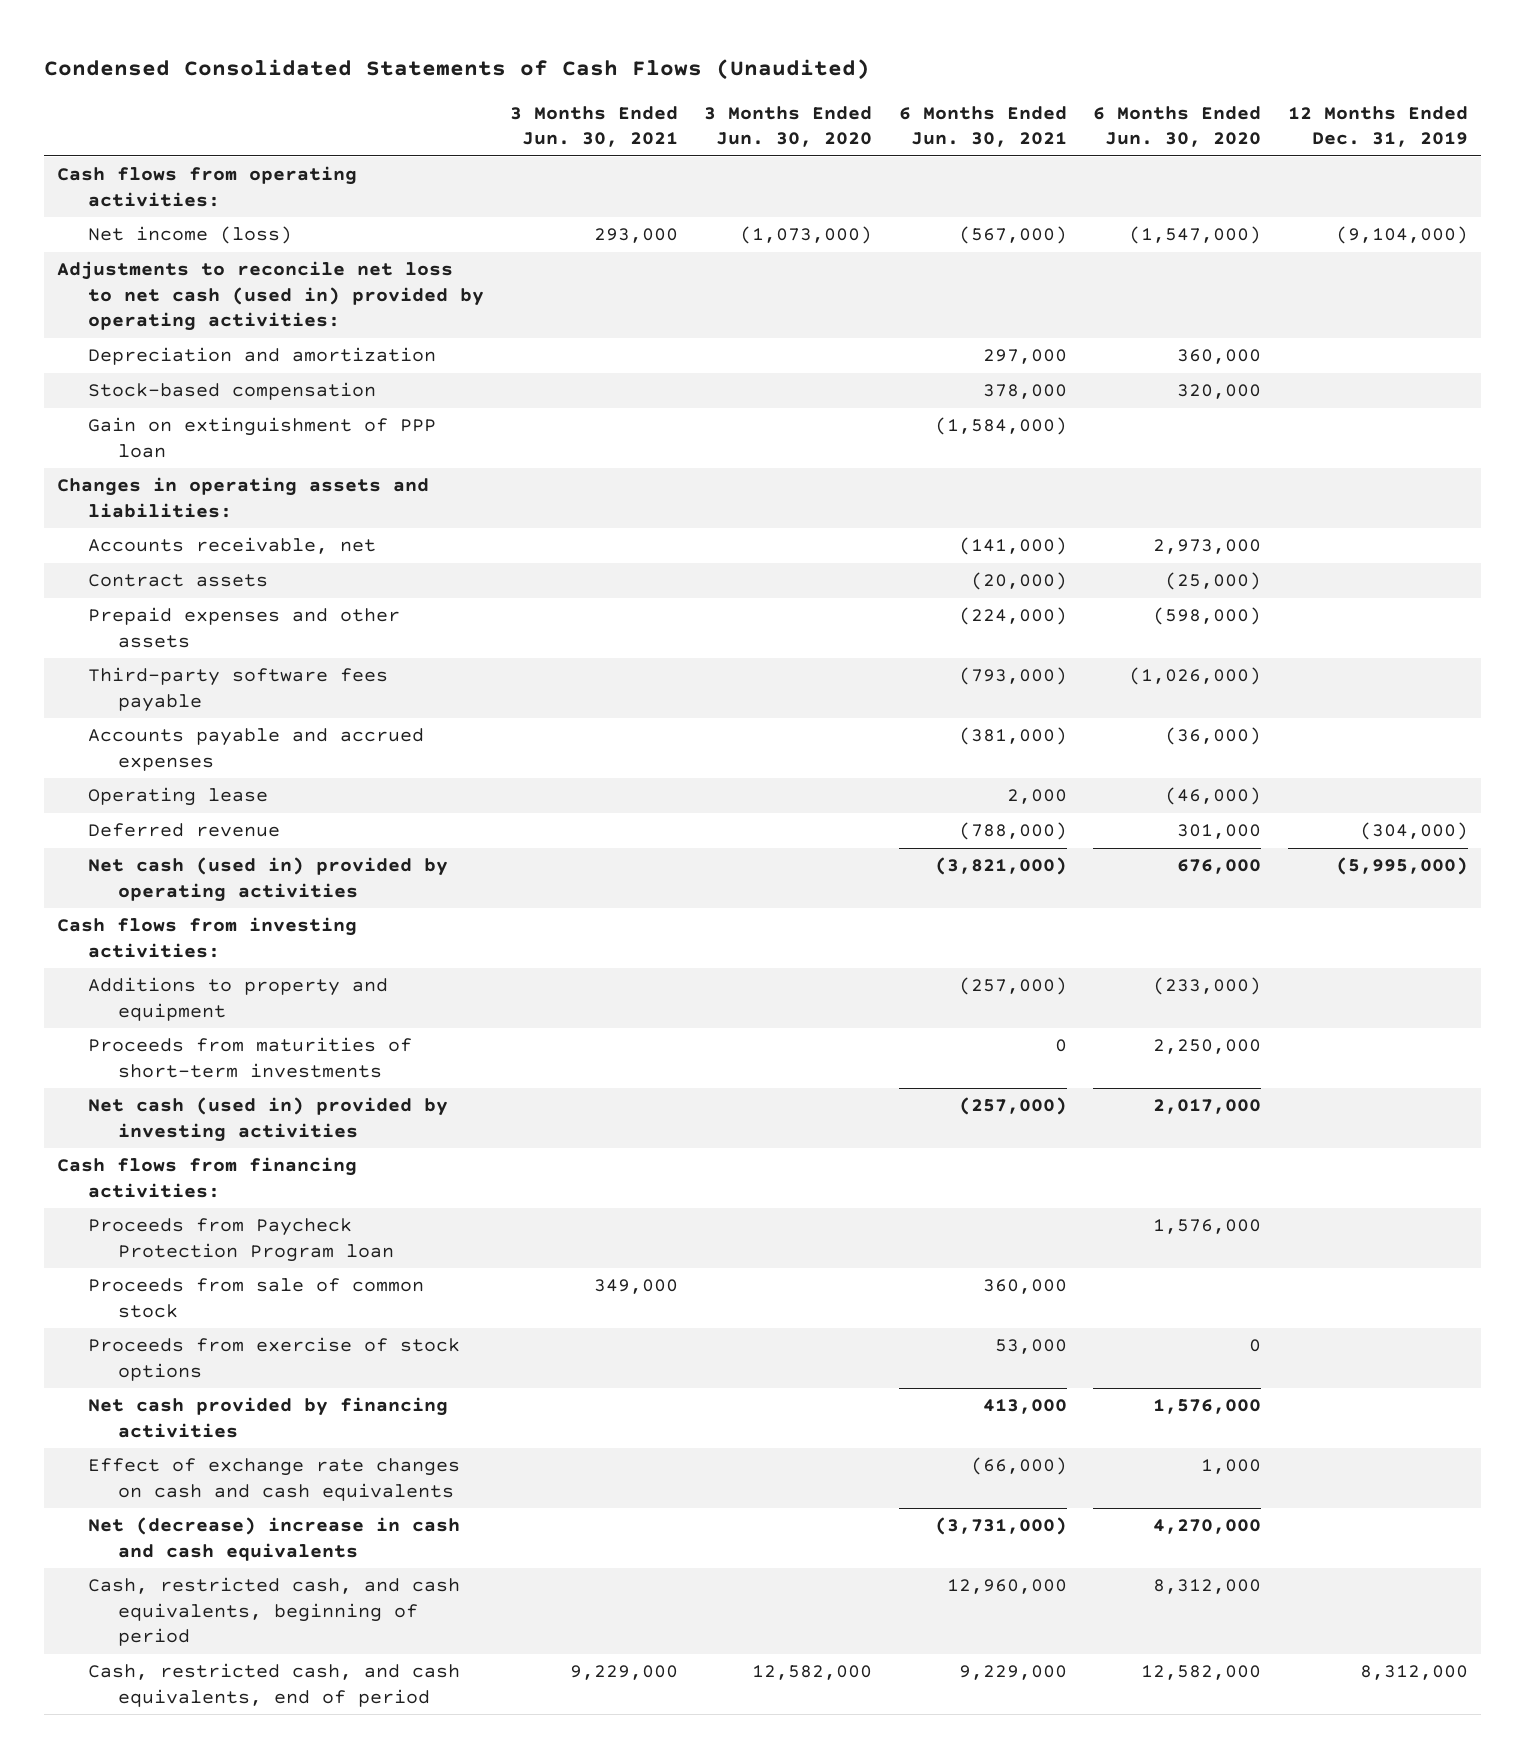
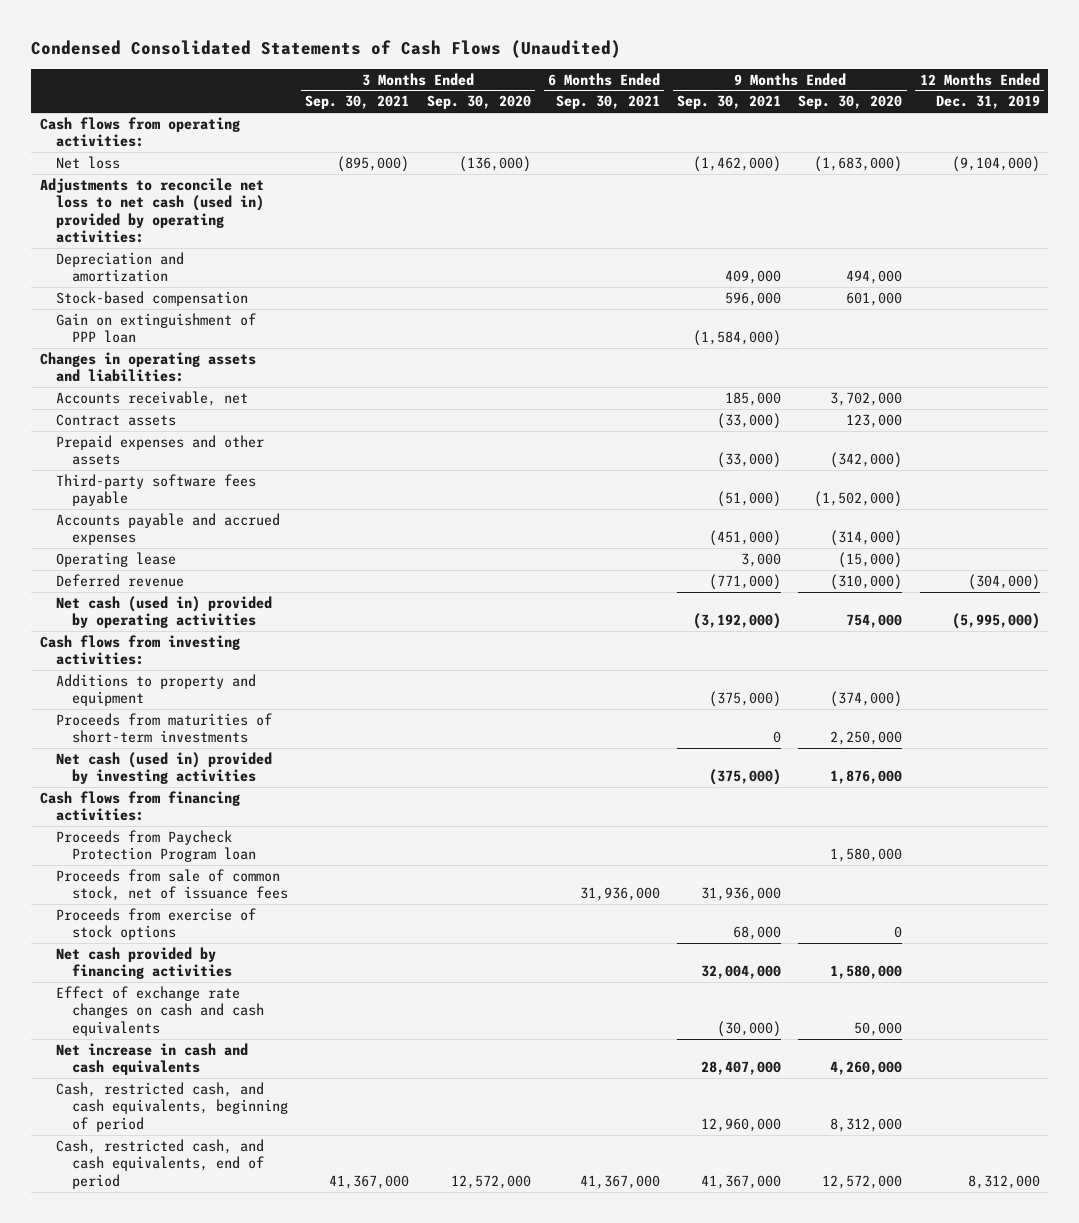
- | 3 Months Ended Jun. 30, 2021 | 3 Months Ended Jun. 30, 2020 | 6 Months Ended Jun. 30, 2021 | 6 Months Ended Jun. 30, 2020 | 12 Months Ended Dec. 31, 2019
+ | 3 Months Ended Sep. 30, 2021 | 3 Months Ended Sep. 30, 2020 | 6 Months Ended Sep. 30, 2021 | 9 Months Ended Sep. 30, 2021 | 9 Months Ended Sep. 30, 2020 | 12 Months Ended Dec. 31, 2019
- Net income (loss) | 293,000 | (1,073,000) | (567,000) | (1,547,000) | (9,104,000)
+ Net loss | (895,000) | (136,000) | | (1,462,000) | (1,683,000) | (9,104,000)
- Proceeds from sale of common stock | 349,000 | | 360,000 | |
+ Proceeds from sale of common stock, net of issuance fees | | | 31,936,000 | 31,936,000 | |
- Net (decrease) increase in cash and cash equivalents | | | (3,731,000) | 4,270,000 |
+ Net increase in cash and cash equivalents | | | | 28,407,000 | 4,260,000 |

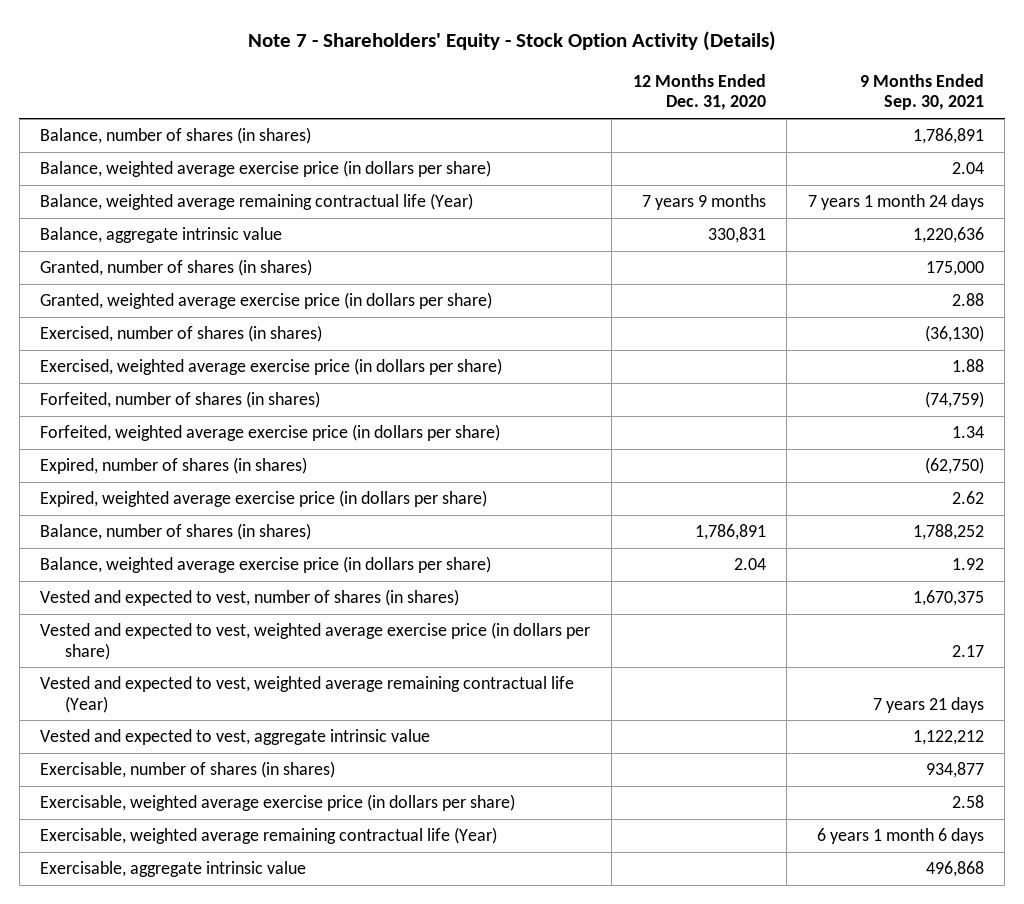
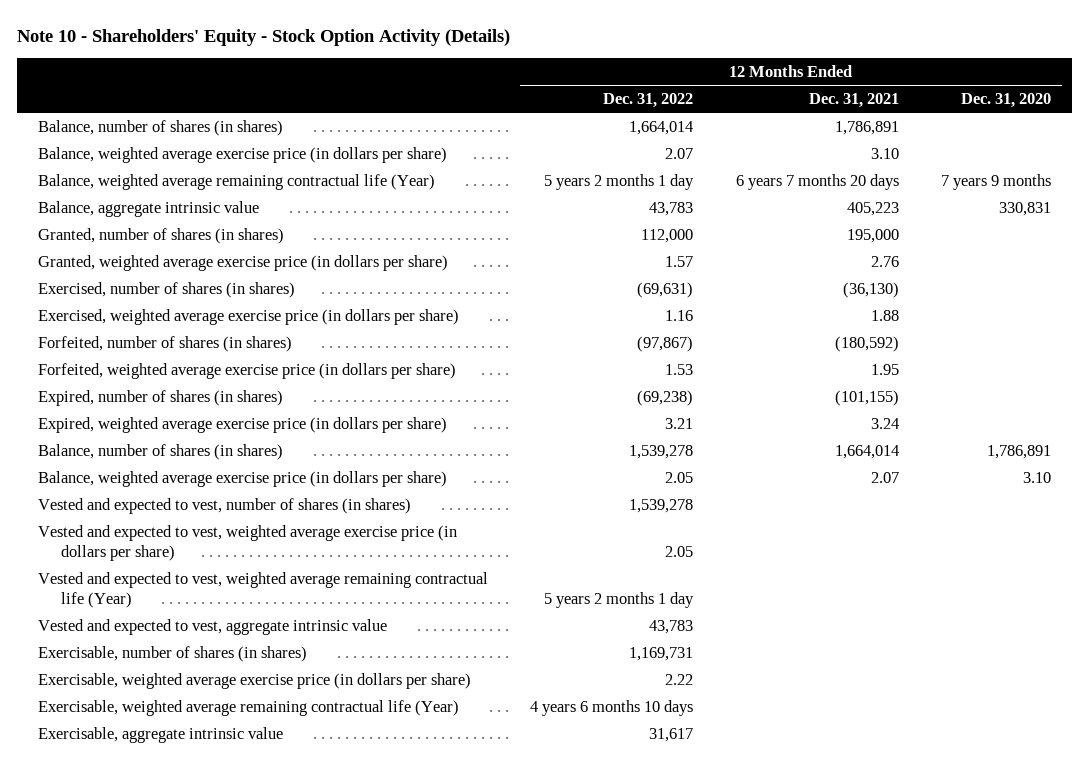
- Note 7 - Shareholders' Equity - Stock Option Activity (Details)
+ Note 10 - Shareholders' Equity - Stock Option Activity (Details)
- | 12 Months Ended Dec. 31, 2020 | 9 Months Ended Sep. 30, 2021
+ | 12 Months Ended Dec. 31, 2022 | 12 Months Ended Dec. 31, 2021 | 12 Months Ended Dec. 31, 2020
- Balance, weighted average exercise price (in dollars per share) | 2.04 | 1.92
+ Balance, weighted average exercise price (in dollars per share) | 2.05 | 2.07 | 3.10

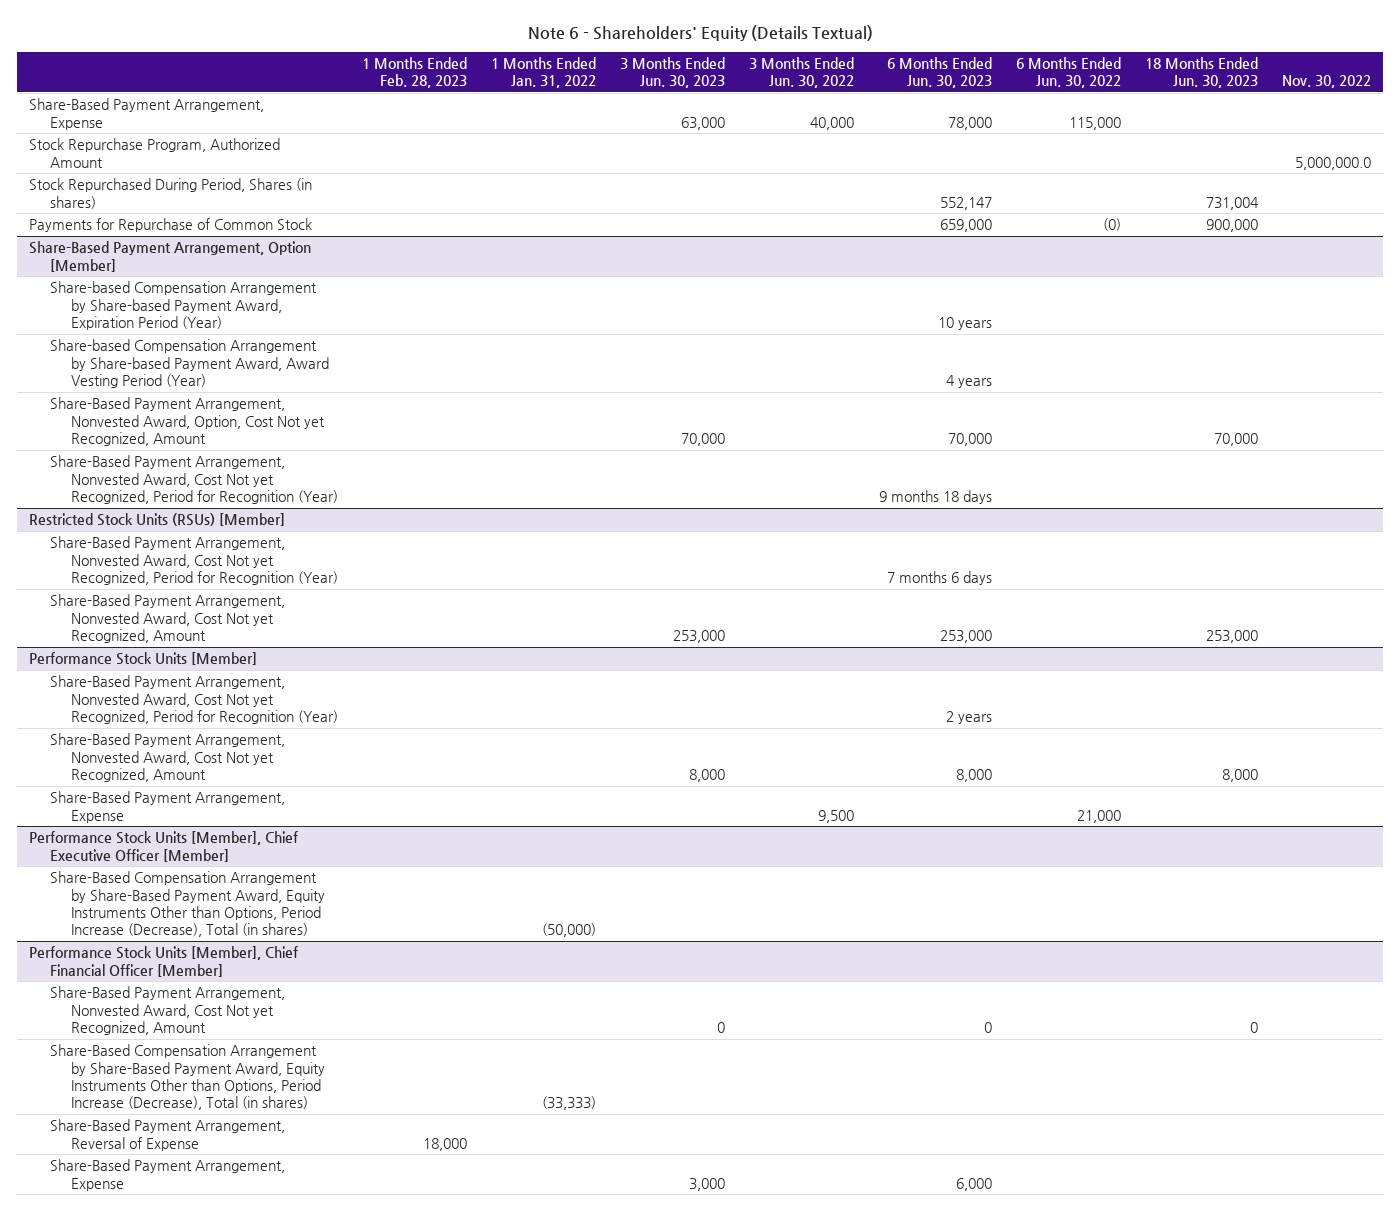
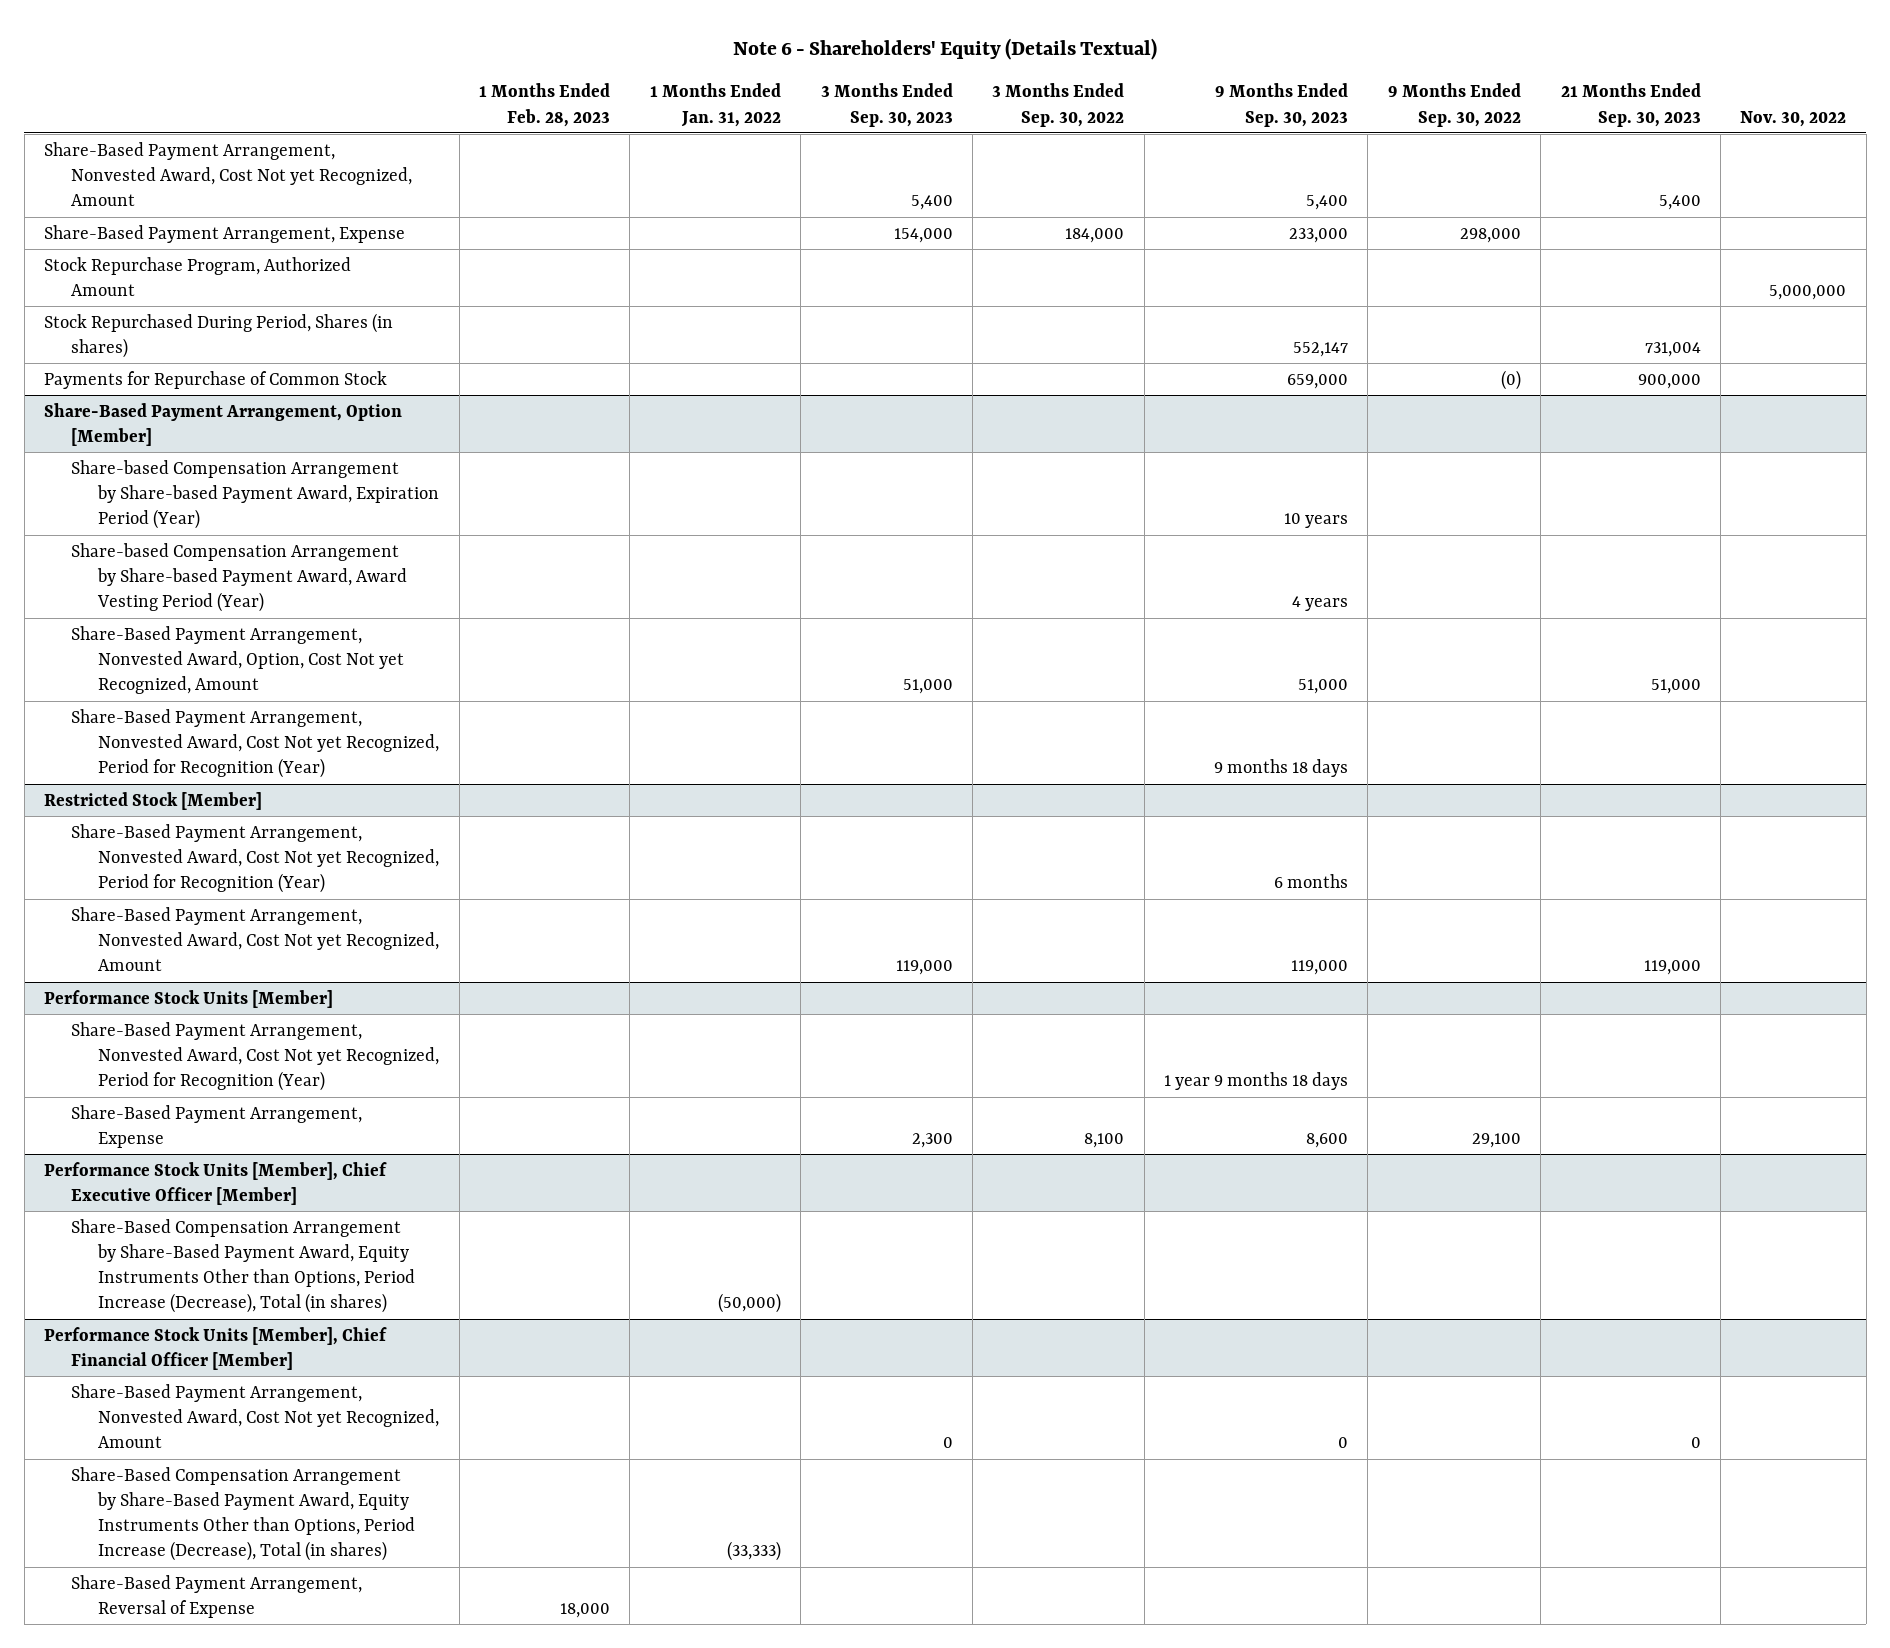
- | 1 Months Ended Feb. 28, 2023 | 1 Months Ended Jan. 31, 2022 | 3 Months Ended Jun. 30, 2023 | 3 Months Ended Jun. 30, 2022 | 6 Months Ended Jun. 30, 2023 | 6 Months Ended Jun. 30, 2022 | 18 Months Ended Jun. 30, 2023 | Nov. 30, 2022
+ | 1 Months Ended Feb. 28, 2023 | 1 Months Ended Jan. 31, 2022 | 3 Months Ended Sep. 30, 2023 | 3 Months Ended Sep. 30, 2022 | 9 Months Ended Sep. 30, 2023 | 9 Months Ended Sep. 30, 2022 | 21 Months Ended Sep. 30, 2023 | Nov. 30, 2022
+ Share-Based Payment Arrangement, Nonvested Award, Cost Not yet Recognized, Amount | | | 5,400 | | 5,400 | | 5,400 |
- Stock Repurchase Program, Authorized Amount | | | | | | | | 5,000,000.0
+ Stock Repurchase Program, Authorized Amount | | | | | | | | 5,000,000
- Restricted Stock Units (RSUs) [Member]
- Share-Based Payment Arrangement, Nonvested Award, Cost Not yet Recognized, Period for Recognition (Year) | | | | | 7 months 6 days | | |
- Share-Based Payment Arrangement, Nonvested Award, Cost Not yet Recognized, Amount | | | 253,000 | | 253,000 | | 253,000 |
+ Restricted Stock [Member]
+ Share-Based Payment Arrangement, Nonvested Award, Cost Not yet Recognized, Period for Recognition (Year) | | | | | 6 months | | |
+ Share-Based Payment Arrangement, Nonvested Award, Cost Not yet Recognized, Amount | | | 119,000 | | 119,000 | | 119,000 |
@ Performance Stock Units [Member]
- Share-Based Payment Arrangement, Nonvested Award, Cost Not yet Recognized, Amount | | | 8,000 | | 8,000 | | 8,000 |
@ Performance Stock Units [Member], Chief Financial Officer [Member]
- Share-Based Payment Arrangement, Expense | | | 3,000 | | 6,000 | | |

